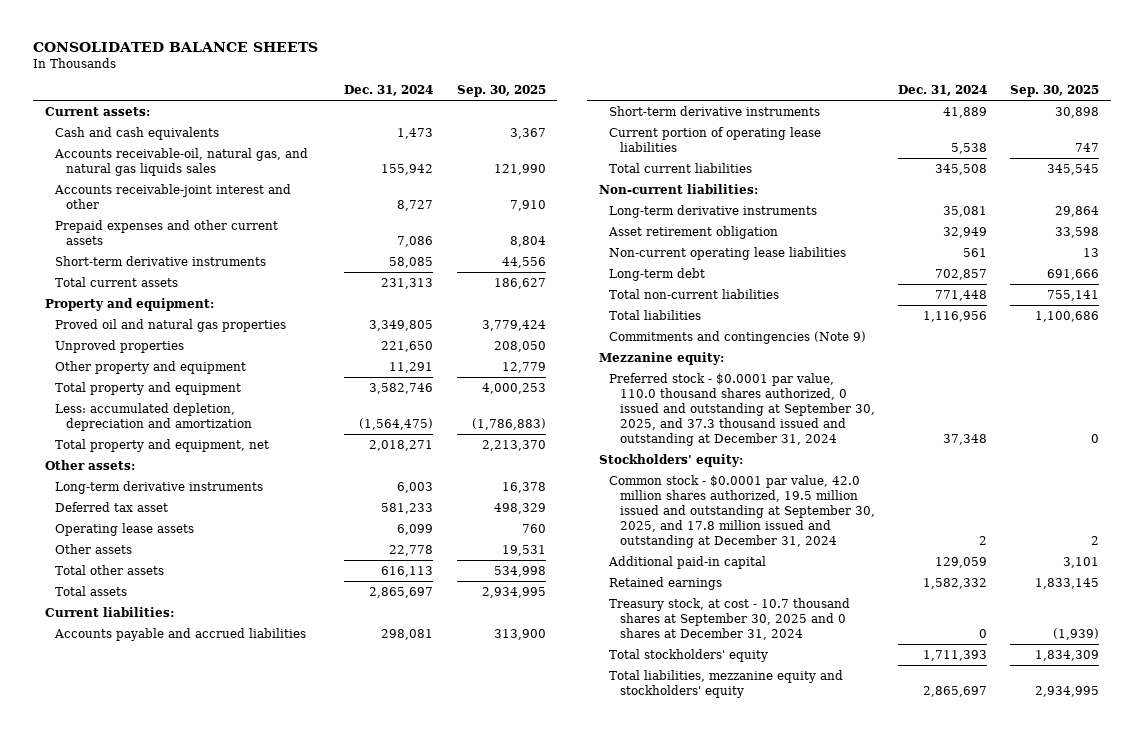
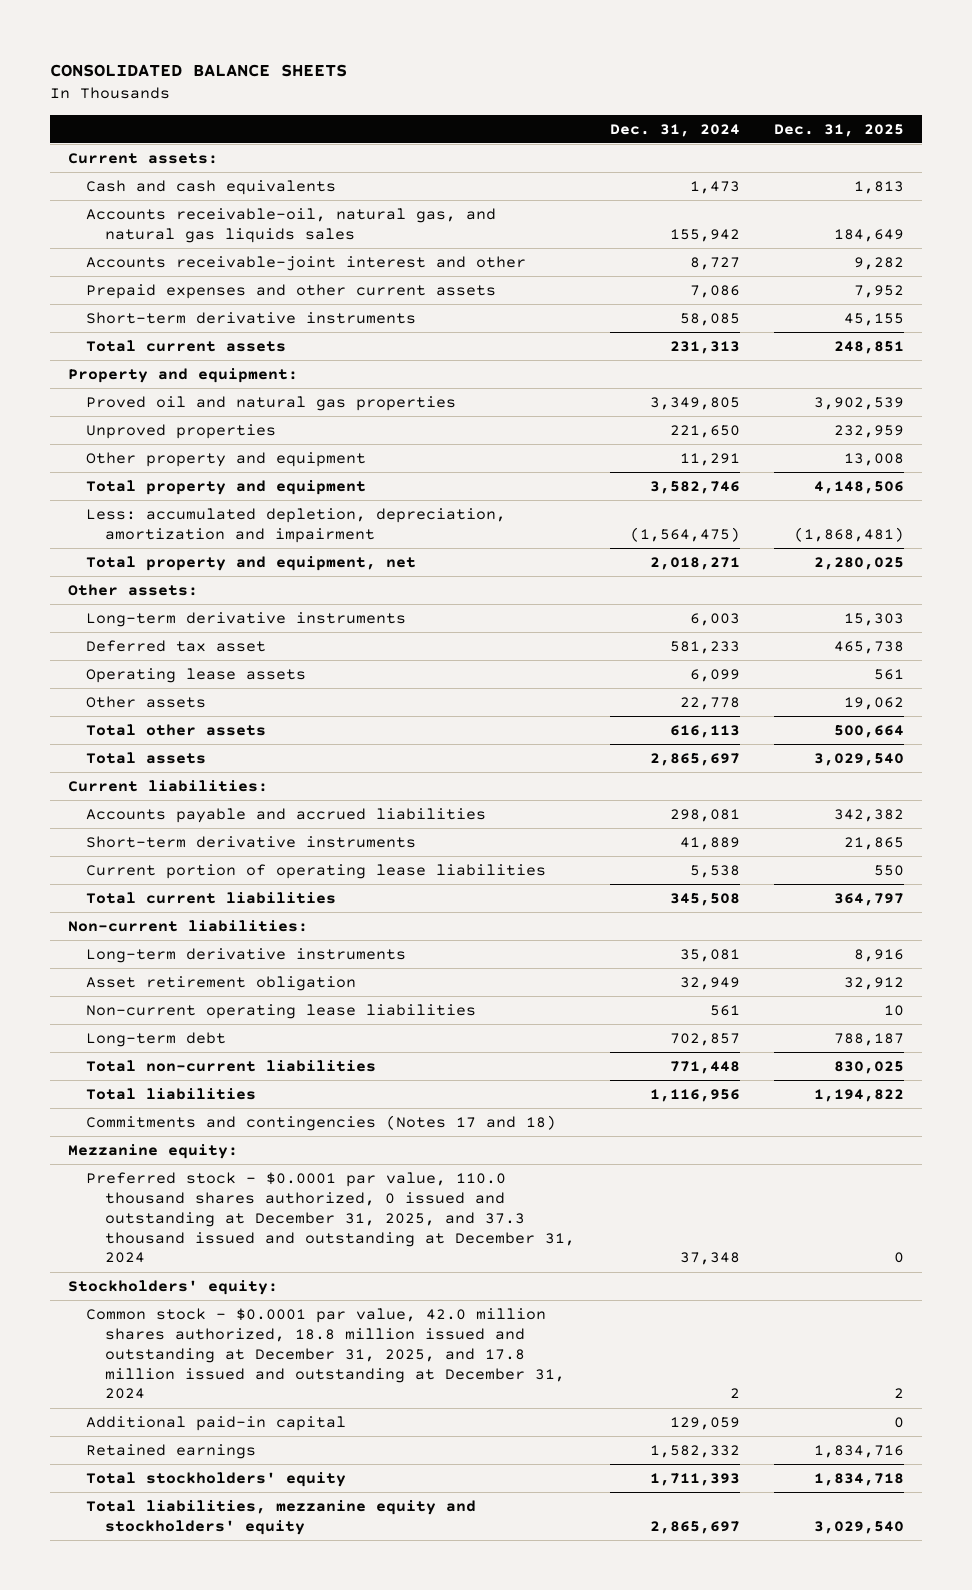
- | Dec. 31, 2024 | Sep. 30, 2025
+ | Dec. 31, 2024 | Dec. 31, 2025
- Less: accumulated depletion, depreciation and amortization | (1,564,475) | (1,786,883)
+ Less: accumulated depletion, depreciation, amortization and impairment | (1,564,475) | (1,868,481)
- Commitments and contingencies (Note 9)
+ Commitments and contingencies (Notes 17 and 18)
- Preferred stock - $0.0001 par value, 110.0 thousand shares authorized, 0 issued and outstanding at September 30, 2025, and 37.3 thousand issued and outstanding at December 31, 2024 | 37,348 | 0
+ Preferred stock - $0.0001 par value, 110.0 thousand shares authorized, 0 issued and outstanding at December 31, 2025, and 37.3 thousand issued and outstanding at December 31, 2024 | 37,348 | 0
- Common stock - $0.0001 par value, 42.0 million shares authorized, 19.5 million issued and outstanding at September 30, 2025, and 17.8 million issued and outstanding at December 31, 2024 | 2 | 2
+ Common stock - $0.0001 par value, 42.0 million shares authorized, 18.8 million issued and outstanding at December 31, 2025, and 17.8 million issued and outstanding at December 31, 2024 | 2 | 2
- Treasury stock, at cost - 10.7 thousand shares at September 30, 2025 and 0 shares at December 31, 2024 | 0 | (1,939)

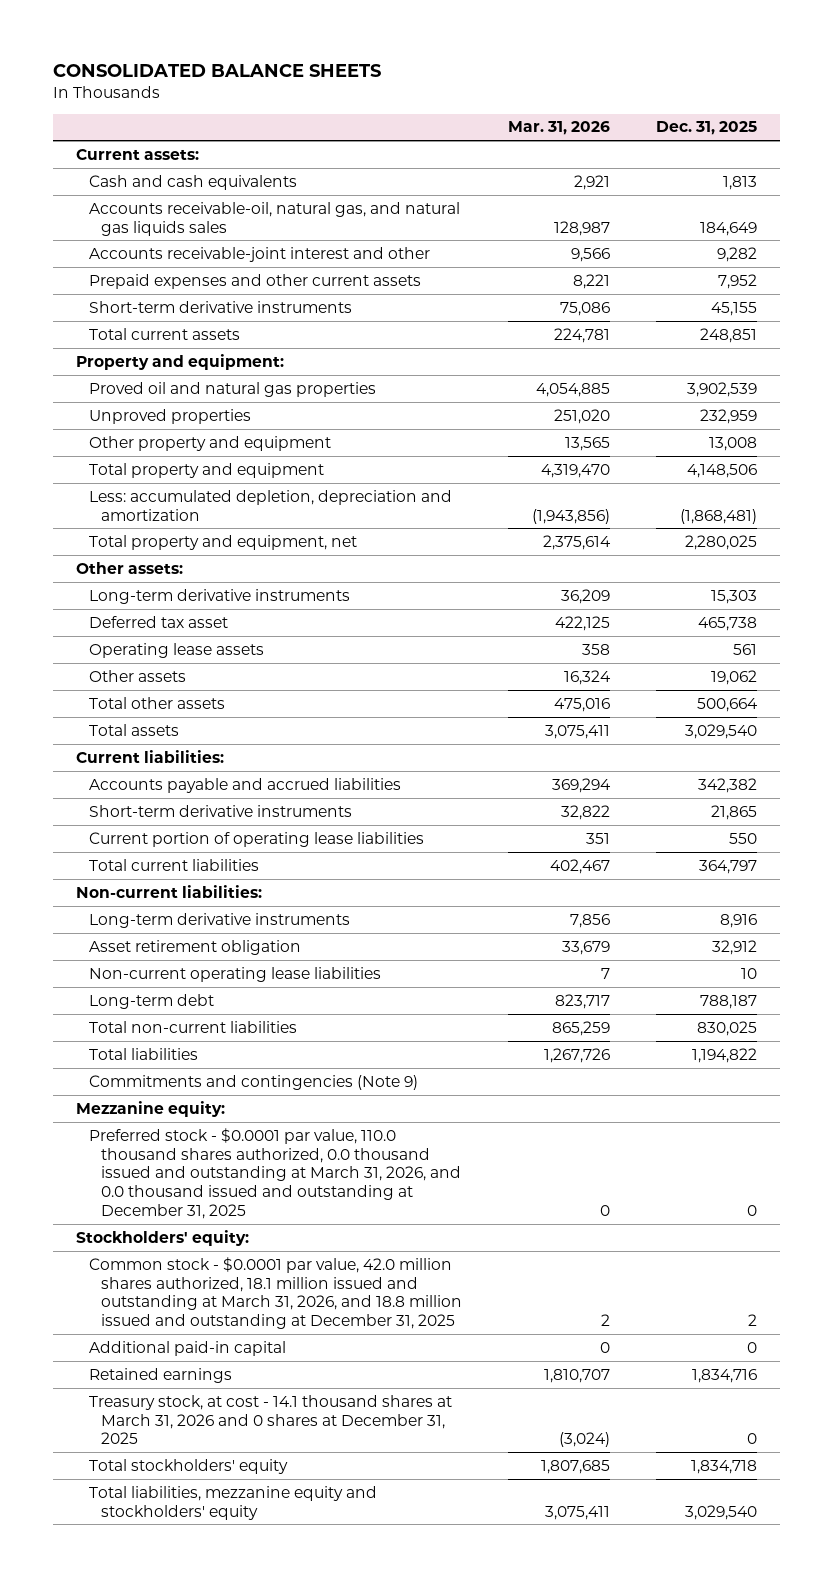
- | Dec. 31, 2024 | Dec. 31, 2025
+ | Mar. 31, 2026 | Dec. 31, 2025
- Less: accumulated depletion, depreciation, amortization and impairment | (1,564,475) | (1,868,481)
+ Less: accumulated depletion, depreciation and amortization | (1,943,856) | (1,868,481)
- Commitments and contingencies (Notes 17 and 18)
+ Commitments and contingencies (Note 9)
- Preferred stock - $0.0001 par value, 110.0 thousand shares authorized, 0 issued and outstanding at December 31, 2025, and 37.3 thousand issued and outstanding at December 31, 2024 | 37,348 | 0
+ Preferred stock - $0.0001 par value, 110.0 thousand shares authorized, 0.0 thousand issued and outstanding at March 31, 2026, and 0.0 thousand issued and outstanding at December 31, 2025 | 0 | 0
- Common stock - $0.0001 par value, 42.0 million shares authorized, 18.8 million issued and outstanding at December 31, 2025, and 17.8 million issued and outstanding at December 31, 2024 | 2 | 2
+ Common stock - $0.0001 par value, 42.0 million shares authorized, 18.1 million issued and outstanding at March 31, 2026, and 18.8 million issued and outstanding at December 31, 2025 | 2 | 2
+ Treasury stock, at cost - 14.1 thousand shares at March 31, 2026 and 0 shares at December 31, 2025 | (3,024) | 0

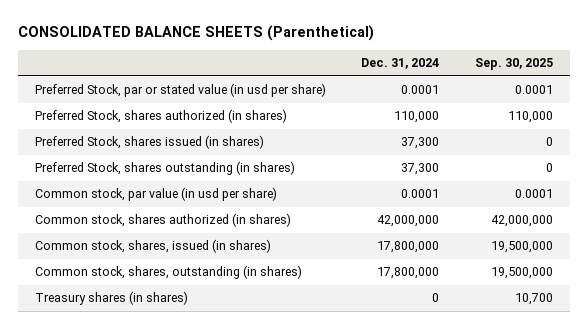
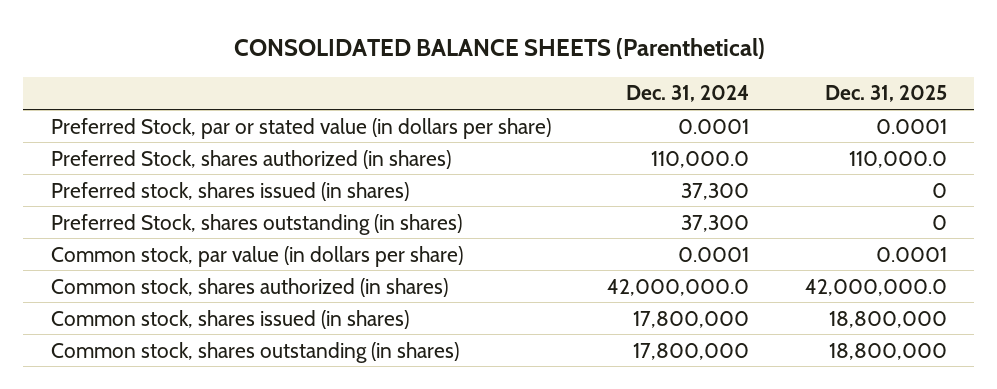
- | Dec. 31, 2024 | Sep. 30, 2025
+ | Dec. 31, 2024 | Dec. 31, 2025
- Preferred Stock, par or stated value (in usd per share) | 0.0001 | 0.0001
- Preferred Stock, shares authorized (in shares) | 110,000 | 110,000
- Preferred Stock, shares issued (in shares) | 37,300 | 0
+ Preferred Stock, par or stated value (in dollars per share) | 0.0001 | 0.0001
+ Preferred Stock, shares authorized (in shares) | 110,000.0 | 110,000.0
+ Preferred stock, shares issued (in shares) | 37,300 | 0
- Common stock, par value (in usd per share) | 0.0001 | 0.0001
- Common stock, shares authorized (in shares) | 42,000,000 | 42,000,000
- Common stock, shares, issued (in shares) | 17,800,000 | 19,500,000
- Common stock, shares, outstanding (in shares) | 17,800,000 | 19,500,000
- Treasury shares (in shares) | 0 | 10,700
+ Common stock, par value (in dollars per share) | 0.0001 | 0.0001
+ Common stock, shares authorized (in shares) | 42,000,000.0 | 42,000,000.0
+ Common stock, shares issued (in shares) | 17,800,000 | 18,800,000
+ Common stock, shares outstanding (in shares) | 17,800,000 | 18,800,000

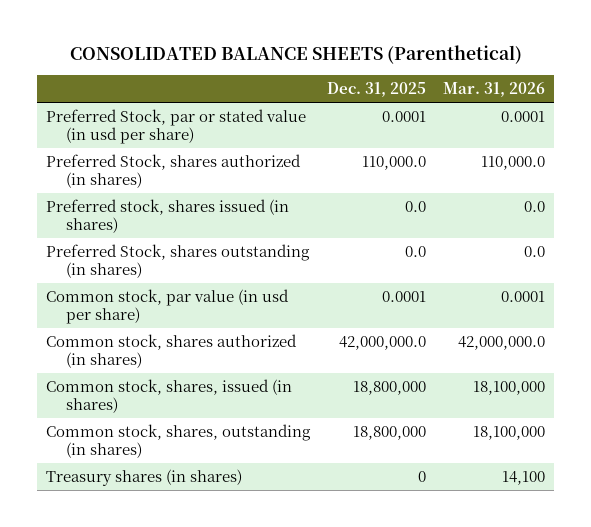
- | Dec. 31, 2024 | Dec. 31, 2025
+ | Dec. 31, 2025 | Mar. 31, 2026
- Preferred Stock, par or stated value (in dollars per share) | 0.0001 | 0.0001
+ Preferred Stock, par or stated value (in usd per share) | 0.0001 | 0.0001
- Preferred stock, shares issued (in shares) | 37,300 | 0
- Preferred Stock, shares outstanding (in shares) | 37,300 | 0
- Common stock, par value (in dollars per share) | 0.0001 | 0.0001
+ Preferred stock, shares issued (in shares) | 0.0 | 0.0
+ Preferred Stock, shares outstanding (in shares) | 0.0 | 0.0
+ Common stock, par value (in usd per share) | 0.0001 | 0.0001
- Common stock, shares issued (in shares) | 17,800,000 | 18,800,000
- Common stock, shares outstanding (in shares) | 17,800,000 | 18,800,000
+ Common stock, shares, issued (in shares) | 18,800,000 | 18,100,000
+ Common stock, shares, outstanding (in shares) | 18,800,000 | 18,100,000
+ Treasury shares (in shares) | 0 | 14,100

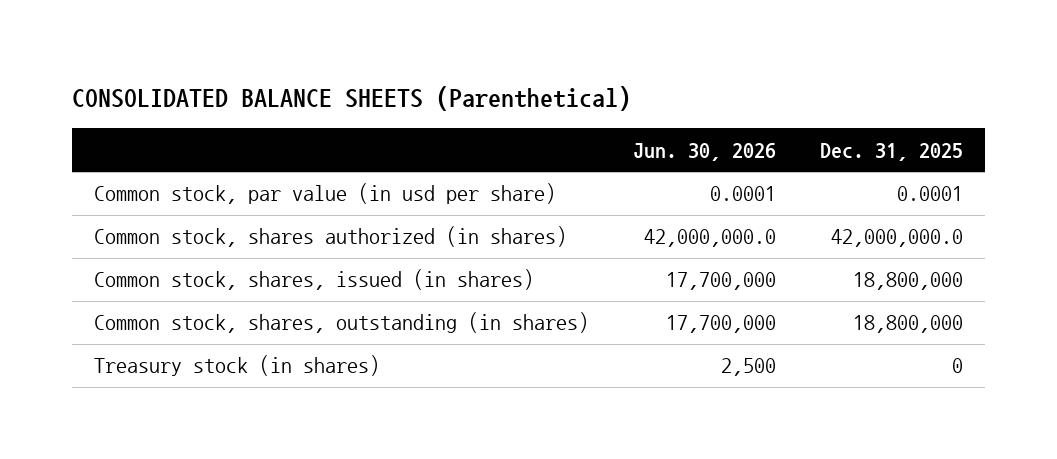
- | Dec. 31, 2025 | Mar. 31, 2026
+ | Jun. 30, 2026 | Dec. 31, 2025
- Preferred Stock, par or stated value (in usd per share) | 0.0001 | 0.0001
- Preferred Stock, shares authorized (in shares) | 110,000.0 | 110,000.0
- Preferred stock, shares issued (in shares) | 0.0 | 0.0
- Preferred Stock, shares outstanding (in shares) | 0.0 | 0.0
- Treasury shares (in shares) | 0 | 14,100
+ Treasury stock (in shares) | 2,500 | 0

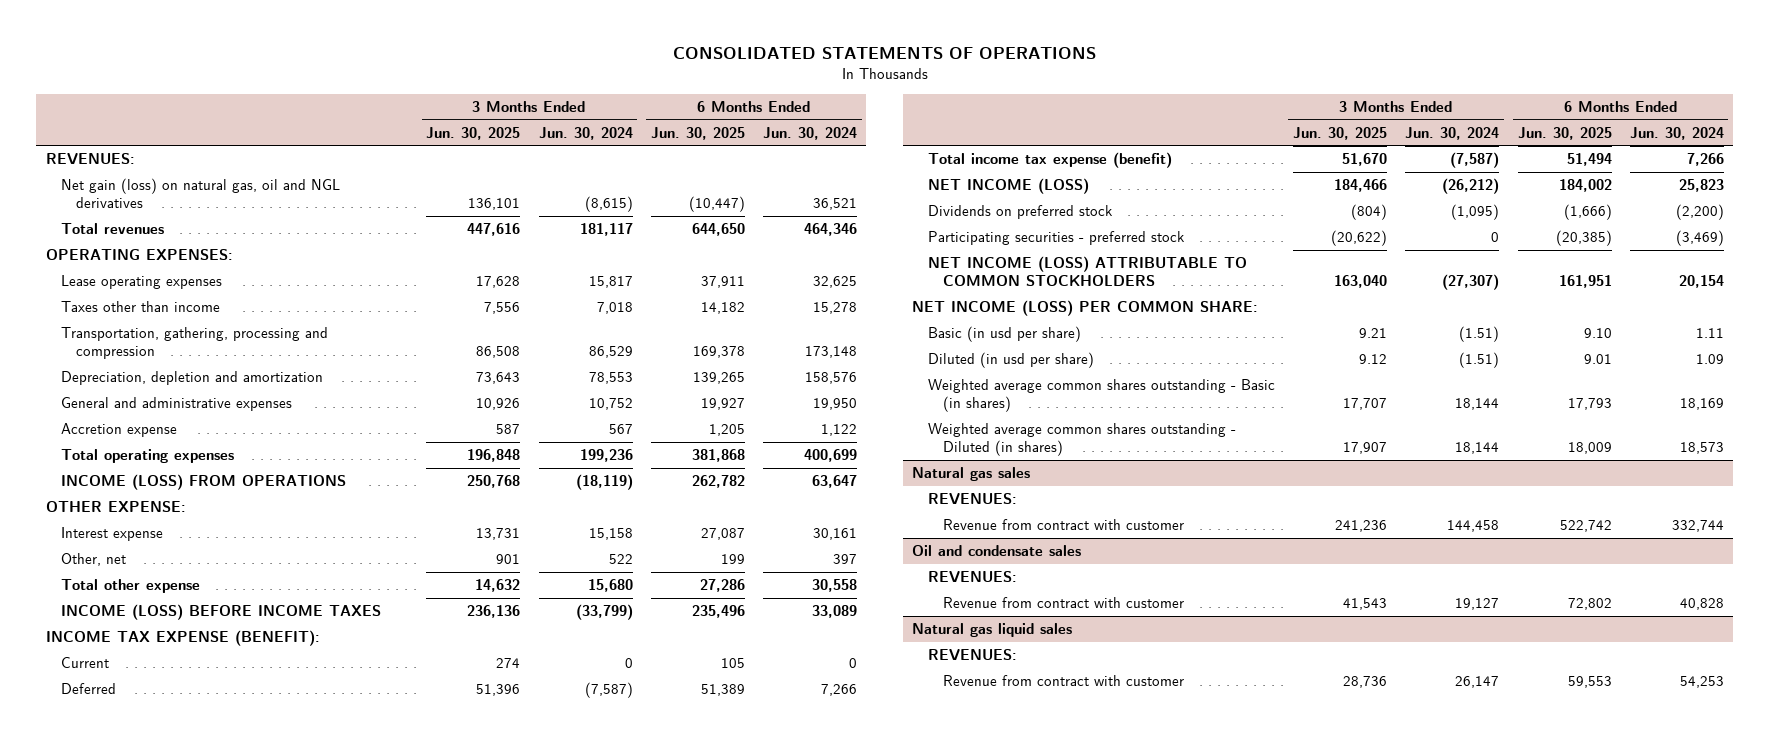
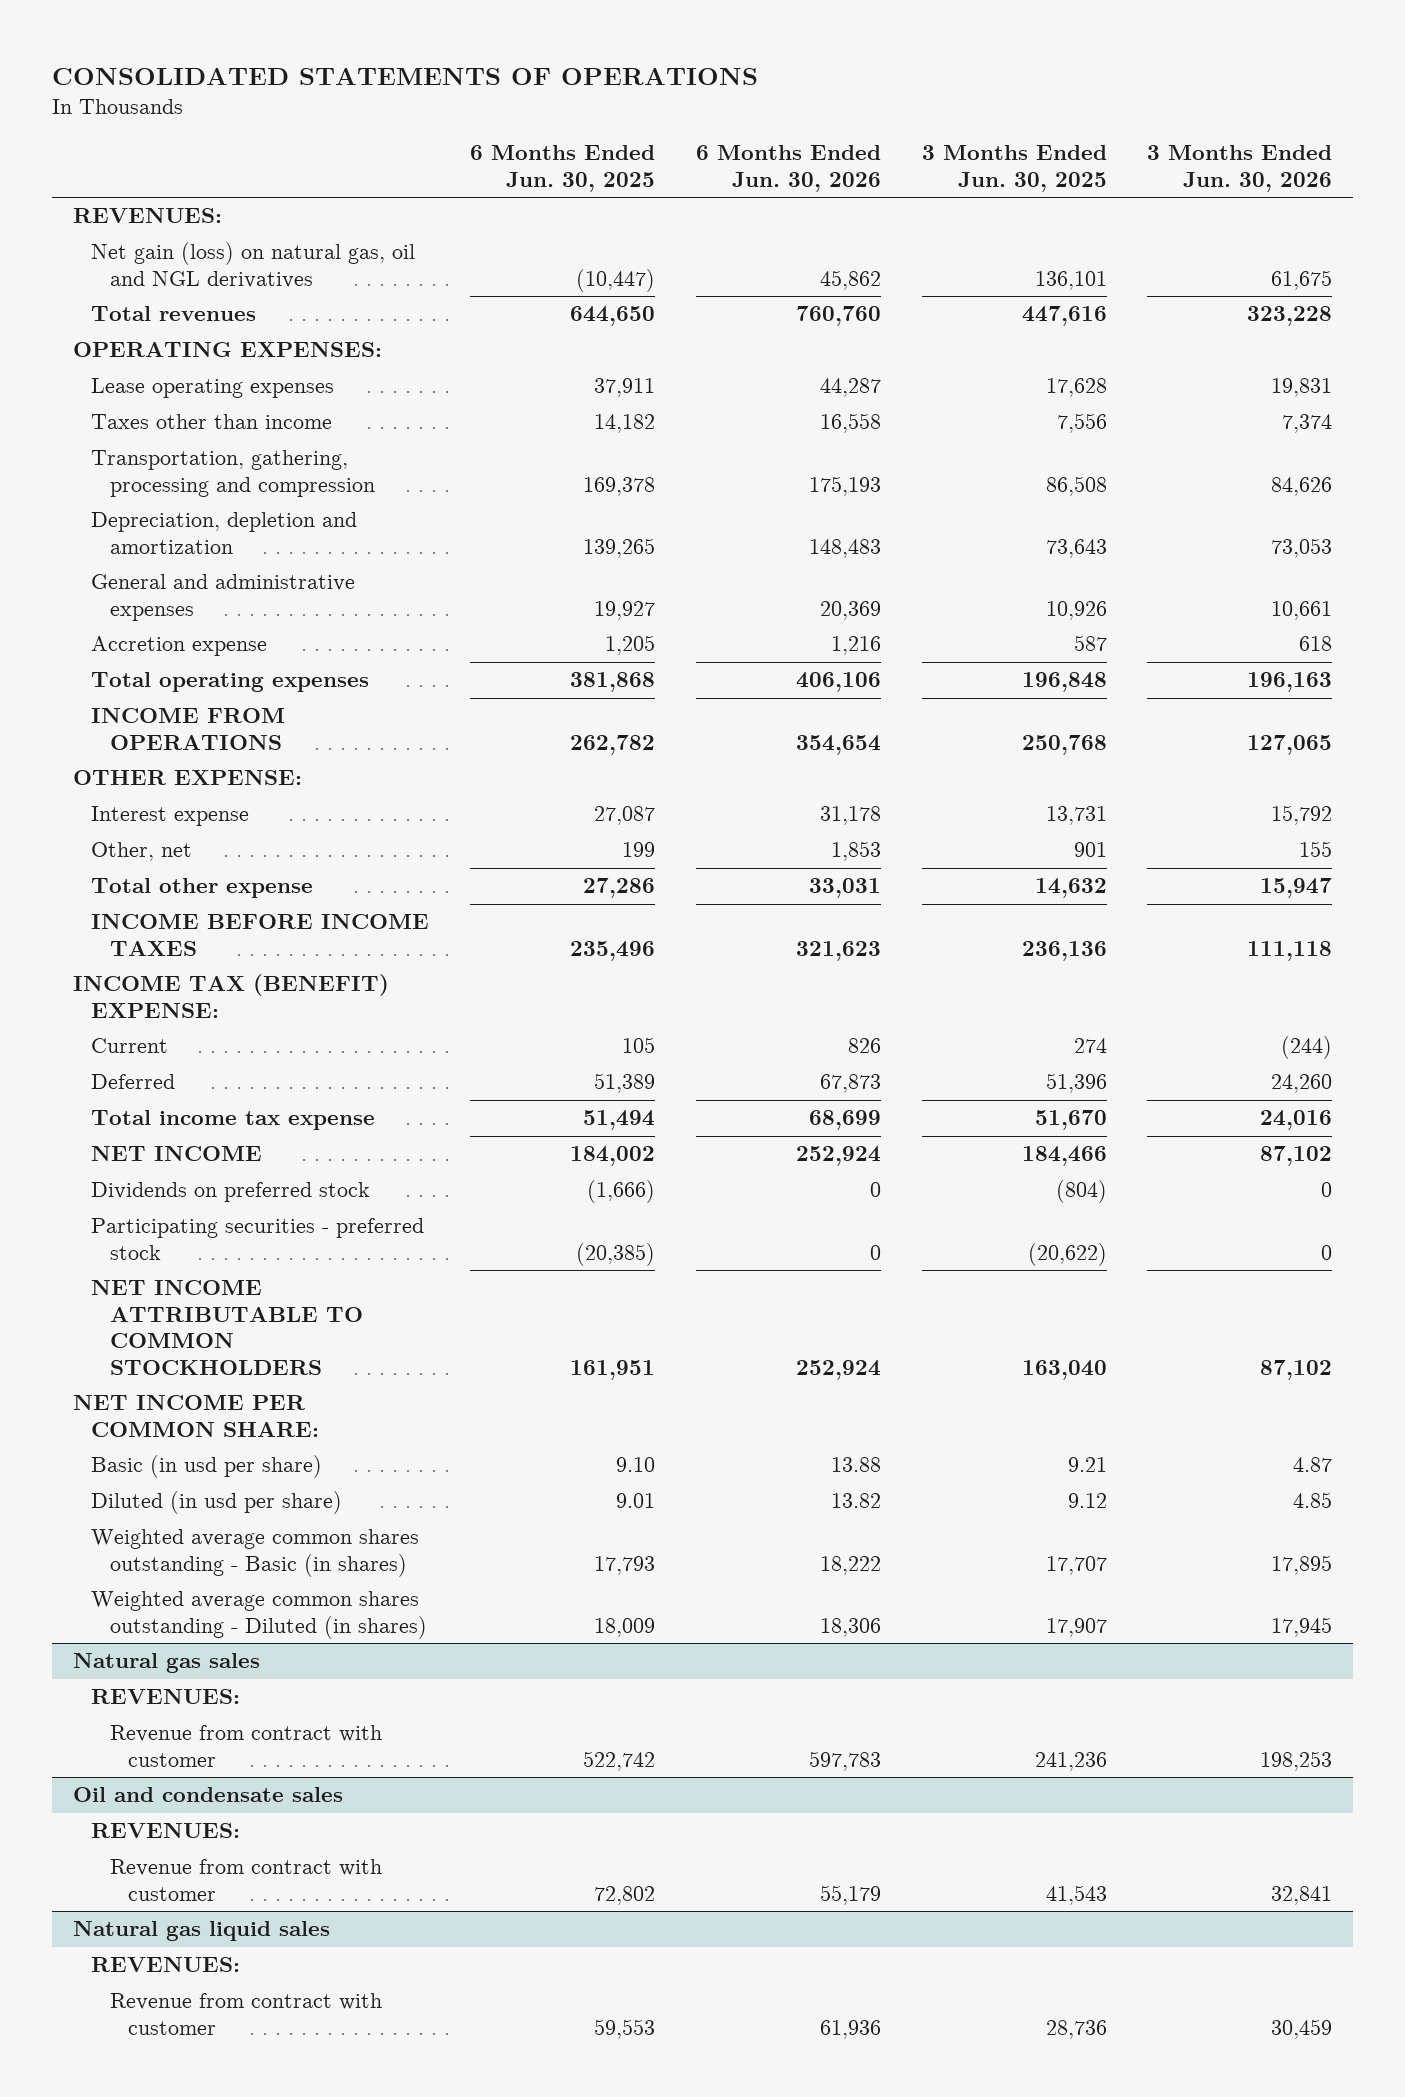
- | 3 Months Ended Jun. 30, 2025 | 3 Months Ended Jun. 30, 2024 | 6 Months Ended Jun. 30, 2025 | 6 Months Ended Jun. 30, 2024
+ | 6 Months Ended Jun. 30, 2025 | 6 Months Ended Jun. 30, 2026 | 3 Months Ended Jun. 30, 2025 | 3 Months Ended Jun. 30, 2026
- INCOME (LOSS) FROM OPERATIONS | 250,768 | (18,119) | 262,782 | 63,647
+ INCOME FROM OPERATIONS | 262,782 | 354,654 | 250,768 | 127,065
- INCOME (LOSS) BEFORE INCOME TAXES | 236,136 | (33,799) | 235,496 | 33,089
- INCOME TAX EXPENSE (BENEFIT):
+ INCOME BEFORE INCOME TAXES | 235,496 | 321,623 | 236,136 | 111,118
+ INCOME TAX (BENEFIT) EXPENSE:
- Total income tax expense (benefit) | 51,670 | (7,587) | 51,494 | 7,266
- NET INCOME (LOSS) | 184,466 | (26,212) | 184,002 | 25,823
+ Total income tax expense | 51,494 | 68,699 | 51,670 | 24,016
+ NET INCOME | 184,002 | 252,924 | 184,466 | 87,102
- NET INCOME (LOSS) ATTRIBUTABLE TO COMMON STOCKHOLDERS | 163,040 | (27,307) | 161,951 | 20,154
- NET INCOME (LOSS) PER COMMON SHARE:
+ NET INCOME ATTRIBUTABLE TO COMMON STOCKHOLDERS | 161,951 | 252,924 | 163,040 | 87,102
+ NET INCOME PER COMMON SHARE:

